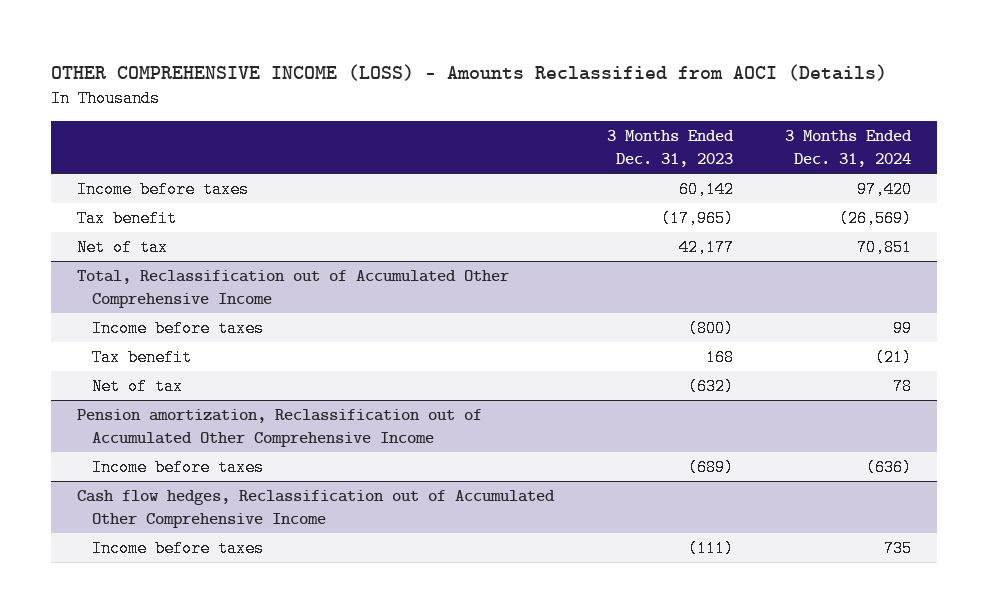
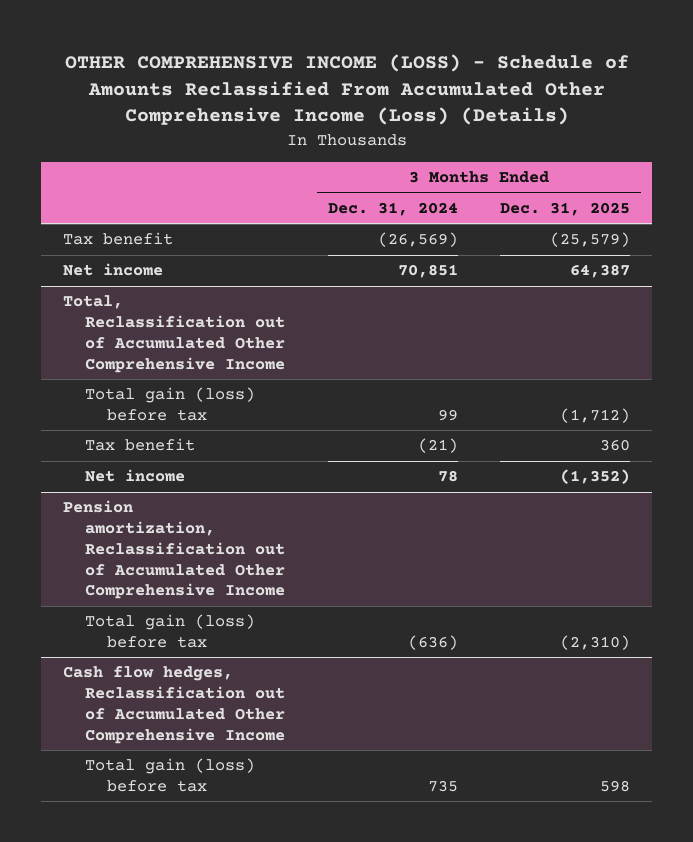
- OTHER COMPREHENSIVE INCOME (LOSS) - Amounts Reclassified from AOCI (Details)
+ OTHER COMPREHENSIVE INCOME (LOSS) - Schedule of Amounts Reclassified From Accumulated Other Comprehensive Income (Loss) (Details)
- | 3 Months Ended Dec. 31, 2023 | 3 Months Ended Dec. 31, 2024
+ | 3 Months Ended Dec. 31, 2024 | 3 Months Ended Dec. 31, 2025
- Income before taxes | 60,142 | 97,420
- Net of tax | 42,177 | 70,851
+ Net income | 70,851 | 64,387
@ Total, Reclassification out of Accumulated Other Comprehensive Income
- Income before taxes | (800) | 99
+ Total gain (loss) before tax | 99 | (1,712)
- Net of tax | (632) | 78
+ Net income | 78 | (1,352)
@ Pension amortization, Reclassification out of Accumulated Other Comprehensive Income
- Income before taxes | (689) | (636)
+ Total gain (loss) before tax | (636) | (2,310)
@ Cash flow hedges, Reclassification out of Accumulated Other Comprehensive Income
- Income before taxes | (111) | 735
+ Total gain (loss) before tax | 735 | 598

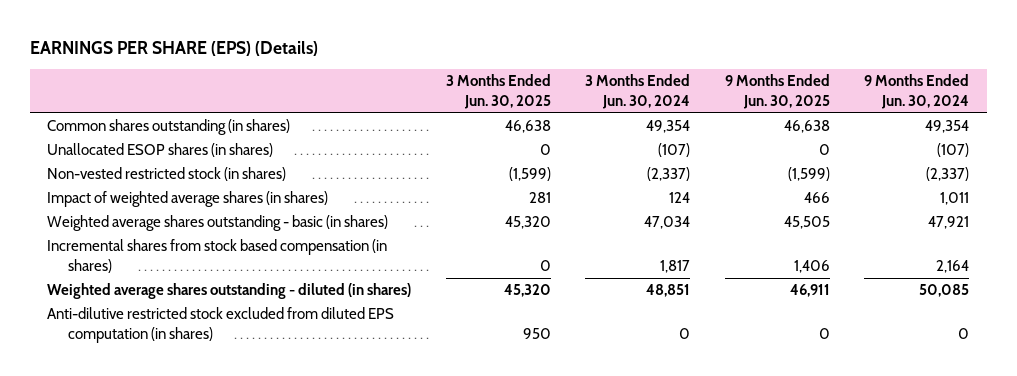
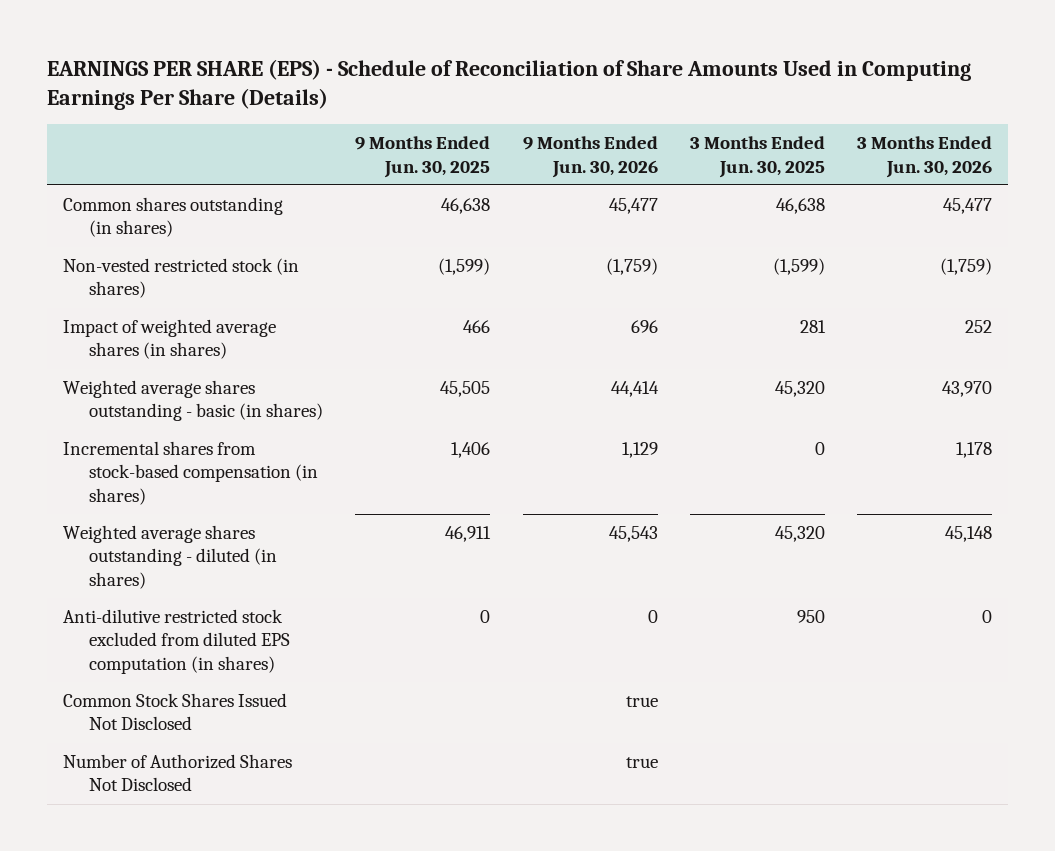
- EARNINGS PER SHARE (EPS) (Details)
+ EARNINGS PER SHARE (EPS) - Schedule of Reconciliation of Share Amounts Used in Computing Earnings Per Share (Details)
- | 3 Months Ended Jun. 30, 2025 | 3 Months Ended Jun. 30, 2024 | 9 Months Ended Jun. 30, 2025 | 9 Months Ended Jun. 30, 2024
+ | 9 Months Ended Jun. 30, 2025 | 9 Months Ended Jun. 30, 2026 | 3 Months Ended Jun. 30, 2025 | 3 Months Ended Jun. 30, 2026
- Unallocated ESOP shares (in shares) | 0 | (107) | 0 | (107)
- Incremental shares from stock based compensation (in shares) | 0 | 1,817 | 1,406 | 2,164
+ Incremental shares from stock-based compensation (in shares) | 1,406 | 1,129 | 0 | 1,178
+ Common Stock Shares Issued Not Disclosed | | true | |
+ Number of Authorized Shares Not Disclosed | | true | |

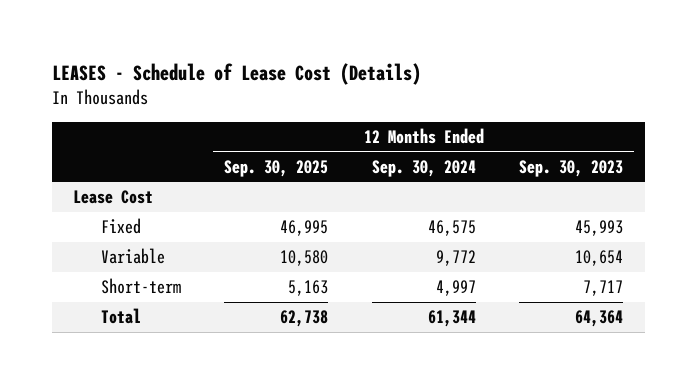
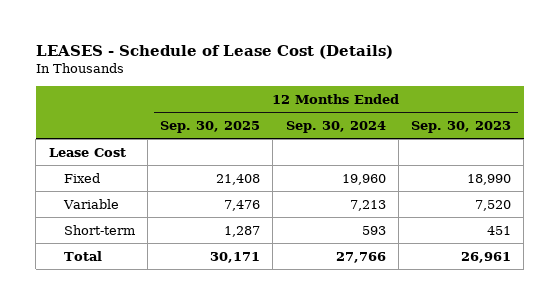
- Fixed | 46,995 | 46,575 | 45,993
- Variable | 10,580 | 9,772 | 10,654
- Short-term | 5,163 | 4,997 | 7,717
- Total | 62,738 | 61,344 | 64,364
+ Fixed | 21,408 | 19,960 | 18,990
+ Variable | 7,476 | 7,213 | 7,520
+ Short-term | 1,287 | 593 | 451
+ Total | 30,171 | 27,766 | 26,961

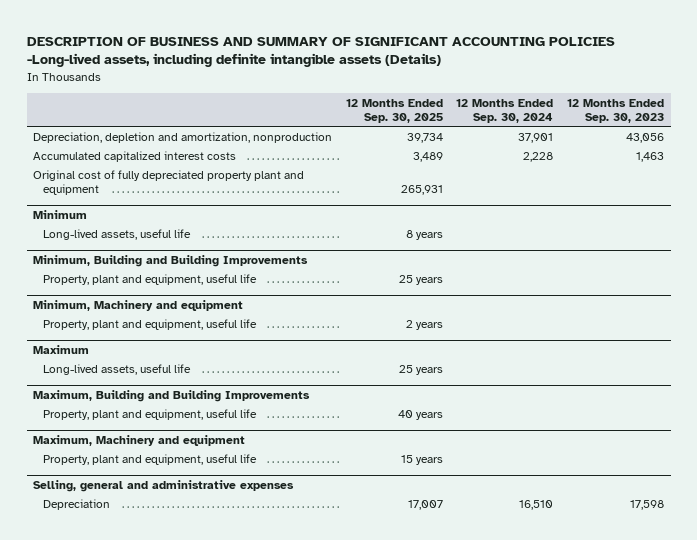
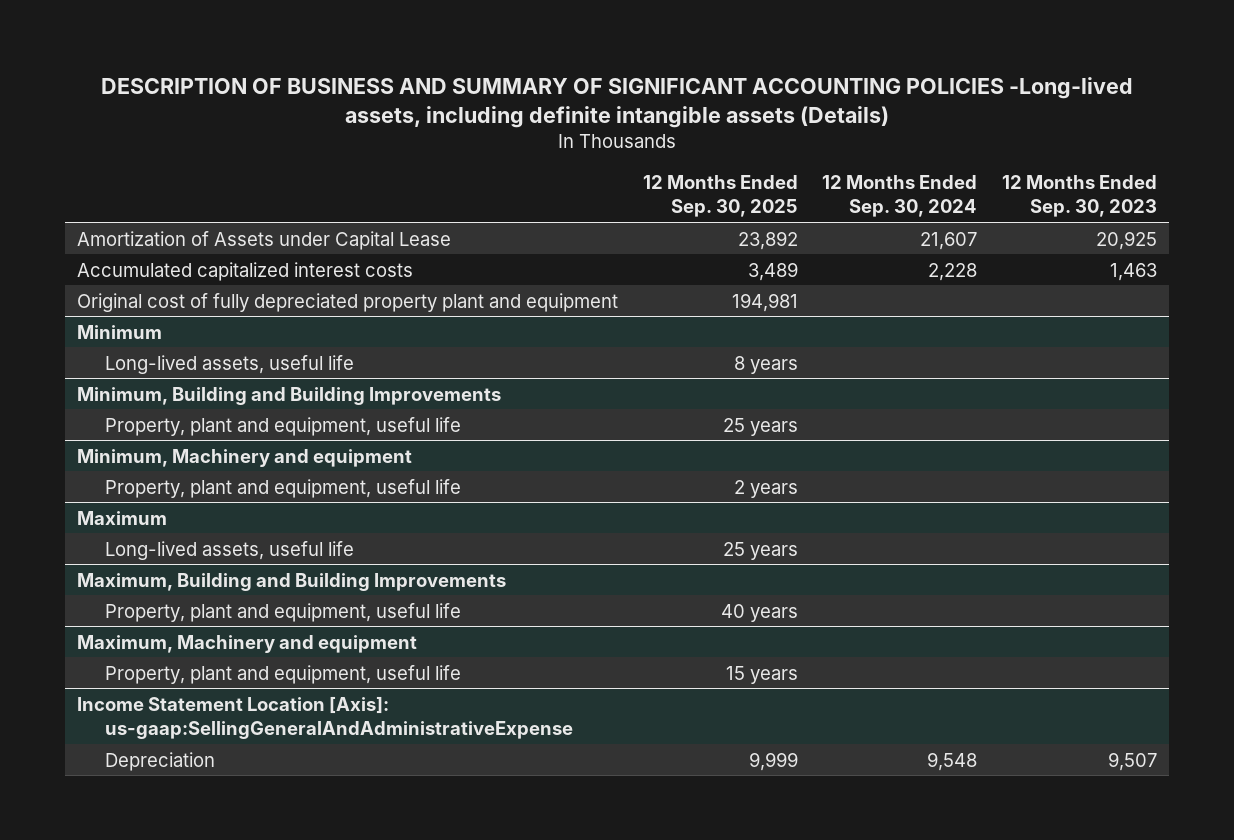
- Depreciation, depletion and amortization, nonproduction | 39,734 | 37,901 | 43,056
+ Amortization of Assets under Capital Lease | 23,892 | 21,607 | 20,925
- Original cost of fully depreciated property plant and equipment | 265,931 | |
+ Original cost of fully depreciated property plant and equipment | 194,981 | |
- Selling, general and administrative expenses
- Depreciation | 17,007 | 16,510 | 17,598
+ Income Statement Location [Axis]: us-gaap:SellingGeneralAndAdministrativeExpense
+ Depreciation | 9,999 | 9,548 | 9,507

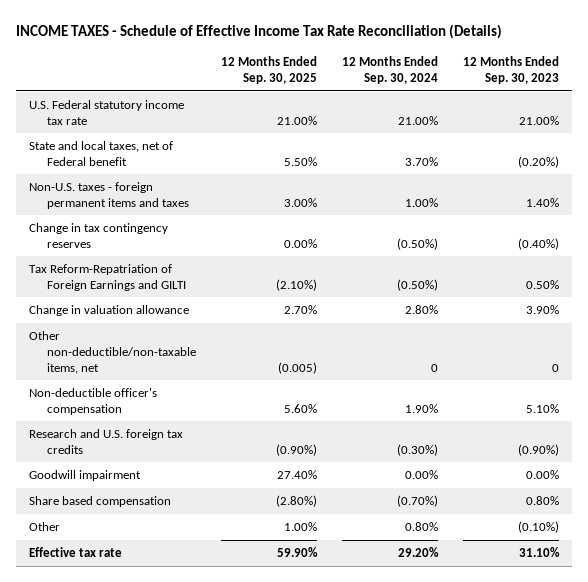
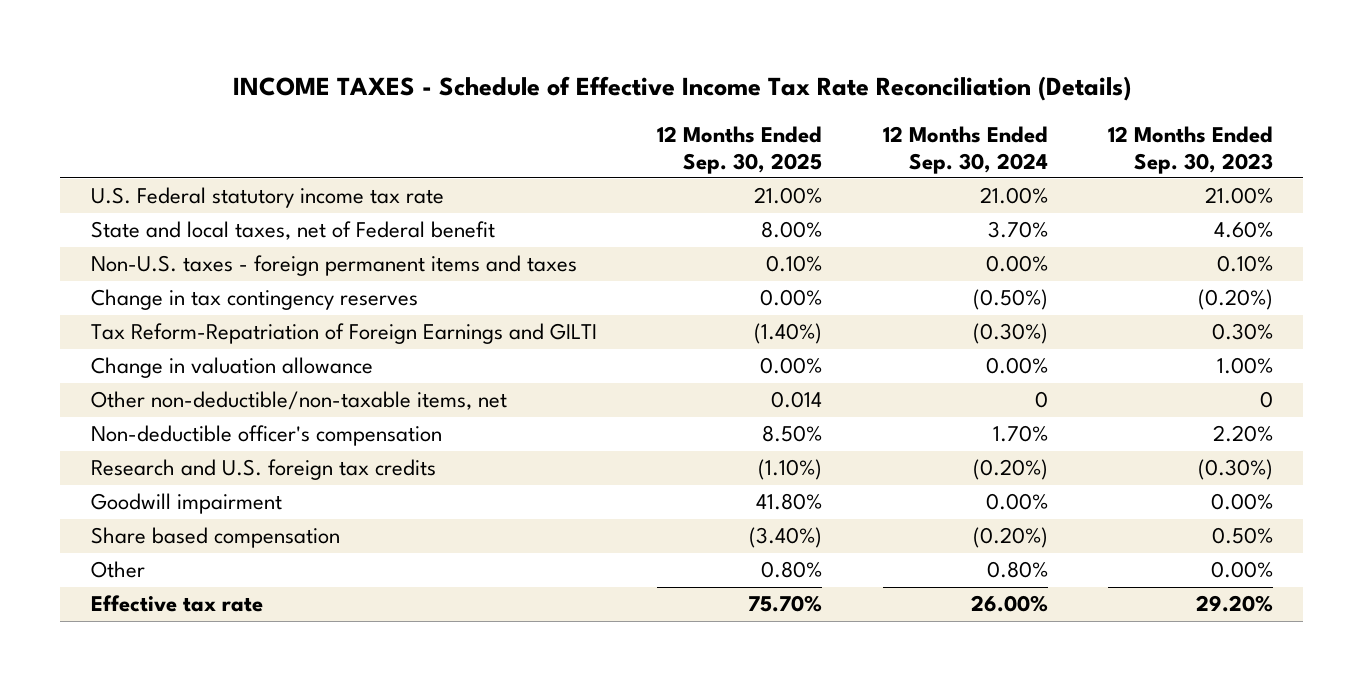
- State and local taxes, net of Federal benefit | 5.50% | 3.70% | (0.20%)
- Non-U.S. taxes - foreign permanent items and taxes | 3.00% | 1.00% | 1.40%
- Change in tax contingency reserves | 0.00% | (0.50%) | (0.40%)
- Tax Reform-Repatriation of Foreign Earnings and GILTI | (2.10%) | (0.50%) | 0.50%
- Change in valuation allowance | 2.70% | 2.80% | 3.90%
- Other non-deductible/non-taxable items, net | (0.005) | 0 | 0
- Non-deductible officer's compensation | 5.60% | 1.90% | 5.10%
- Research and U.S. foreign tax credits | (0.90%) | (0.30%) | (0.90%)
- Goodwill impairment | 27.40% | 0.00% | 0.00%
- Share based compensation | (2.80%) | (0.70%) | 0.80%
- Other | 1.00% | 0.80% | (0.10%)
- Effective tax rate | 59.90% | 29.20% | 31.10%
+ State and local taxes, net of Federal benefit | 8.00% | 3.70% | 4.60%
+ Non-U.S. taxes - foreign permanent items and taxes | 0.10% | 0.00% | 0.10%
+ Change in tax contingency reserves | 0.00% | (0.50%) | (0.20%)
+ Tax Reform-Repatriation of Foreign Earnings and GILTI | (1.40%) | (0.30%) | 0.30%
+ Change in valuation allowance | 0.00% | 0.00% | 1.00%
+ Other non-deductible/non-taxable items, net | 0.014 | 0 | 0
+ Non-deductible officer's compensation | 8.50% | 1.70% | 2.20%
+ Research and U.S. foreign tax credits | (1.10%) | (0.20%) | (0.30%)
+ Goodwill impairment | 41.80% | 0.00% | 0.00%
+ Share based compensation | (3.40%) | (0.20%) | 0.50%
+ Other | 0.80% | 0.80% | 0.00%
+ Effective tax rate | 75.70% | 26.00% | 29.20%

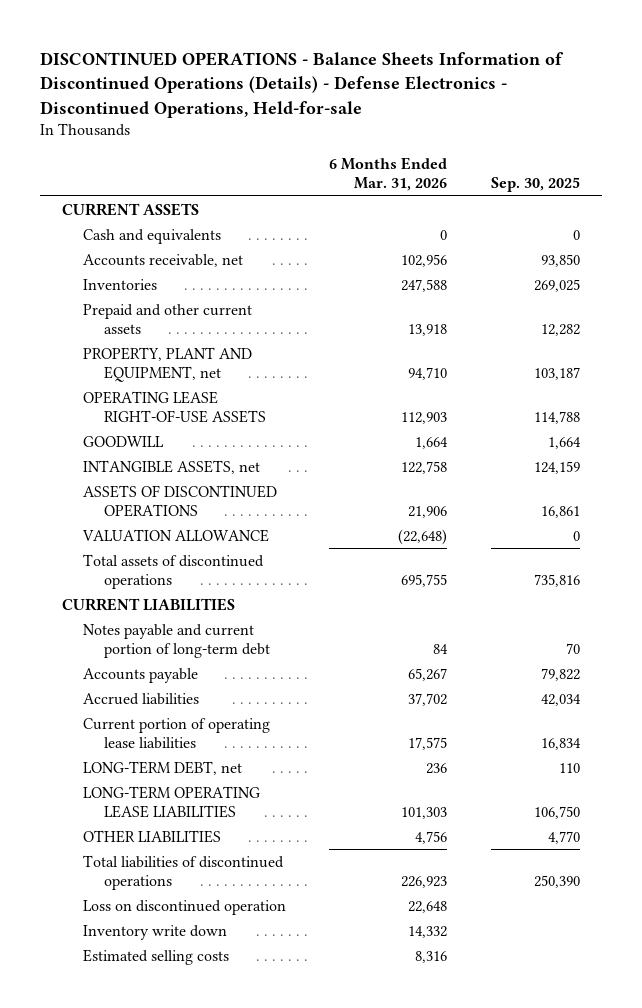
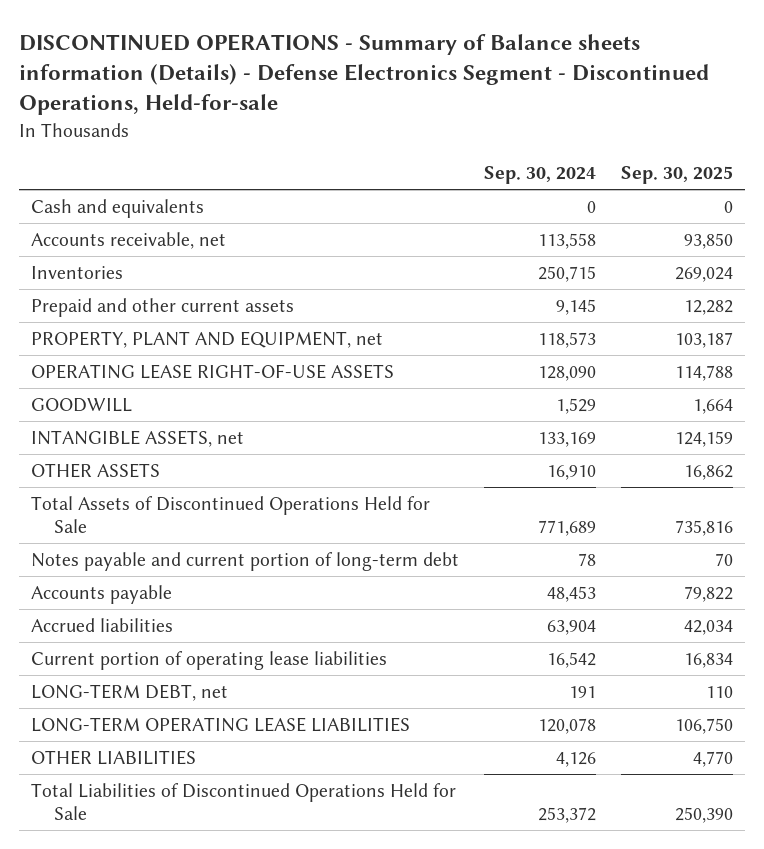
- DISCONTINUED OPERATIONS - Balance Sheets Information of Discontinued Operations (Details) - Defense Electronics - Discontinued Operations, Held-for-sale
+ DISCONTINUED OPERATIONS - Summary of Balance sheets information (Details) - Defense Electronics Segment - Discontinued Operations, Held-for-sale
- | 6 Months Ended Mar. 31, 2026 | Sep. 30, 2025
+ | Sep. 30, 2024 | Sep. 30, 2025
- CURRENT ASSETS
- Inventories | 247,588 | 269,025
+ Inventories | 250,715 | 269,024
- ASSETS OF DISCONTINUED OPERATIONS | 21,906 | 16,861
- VALUATION ALLOWANCE | (22,648) | 0
- Total assets of discontinued operations | 695,755 | 735,816
- CURRENT LIABILITIES
+ OTHER ASSETS | 16,910 | 16,862
+ Total Assets of Discontinued Operations Held for Sale | 771,689 | 735,816
- Total liabilities of discontinued operations | 226,923 | 250,390
- Loss on discontinued operation | 22,648 |
- Inventory write down | 14,332 |
- Estimated selling costs | 8,316 |
+ Total Liabilities of Discontinued Operations Held for Sale | 253,372 | 250,390

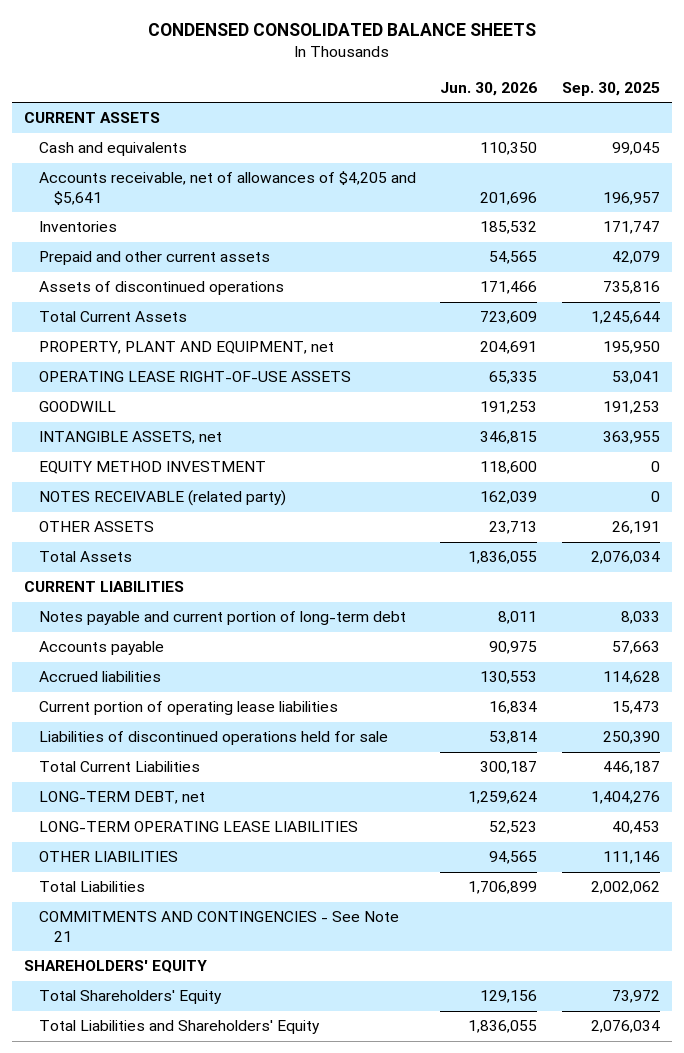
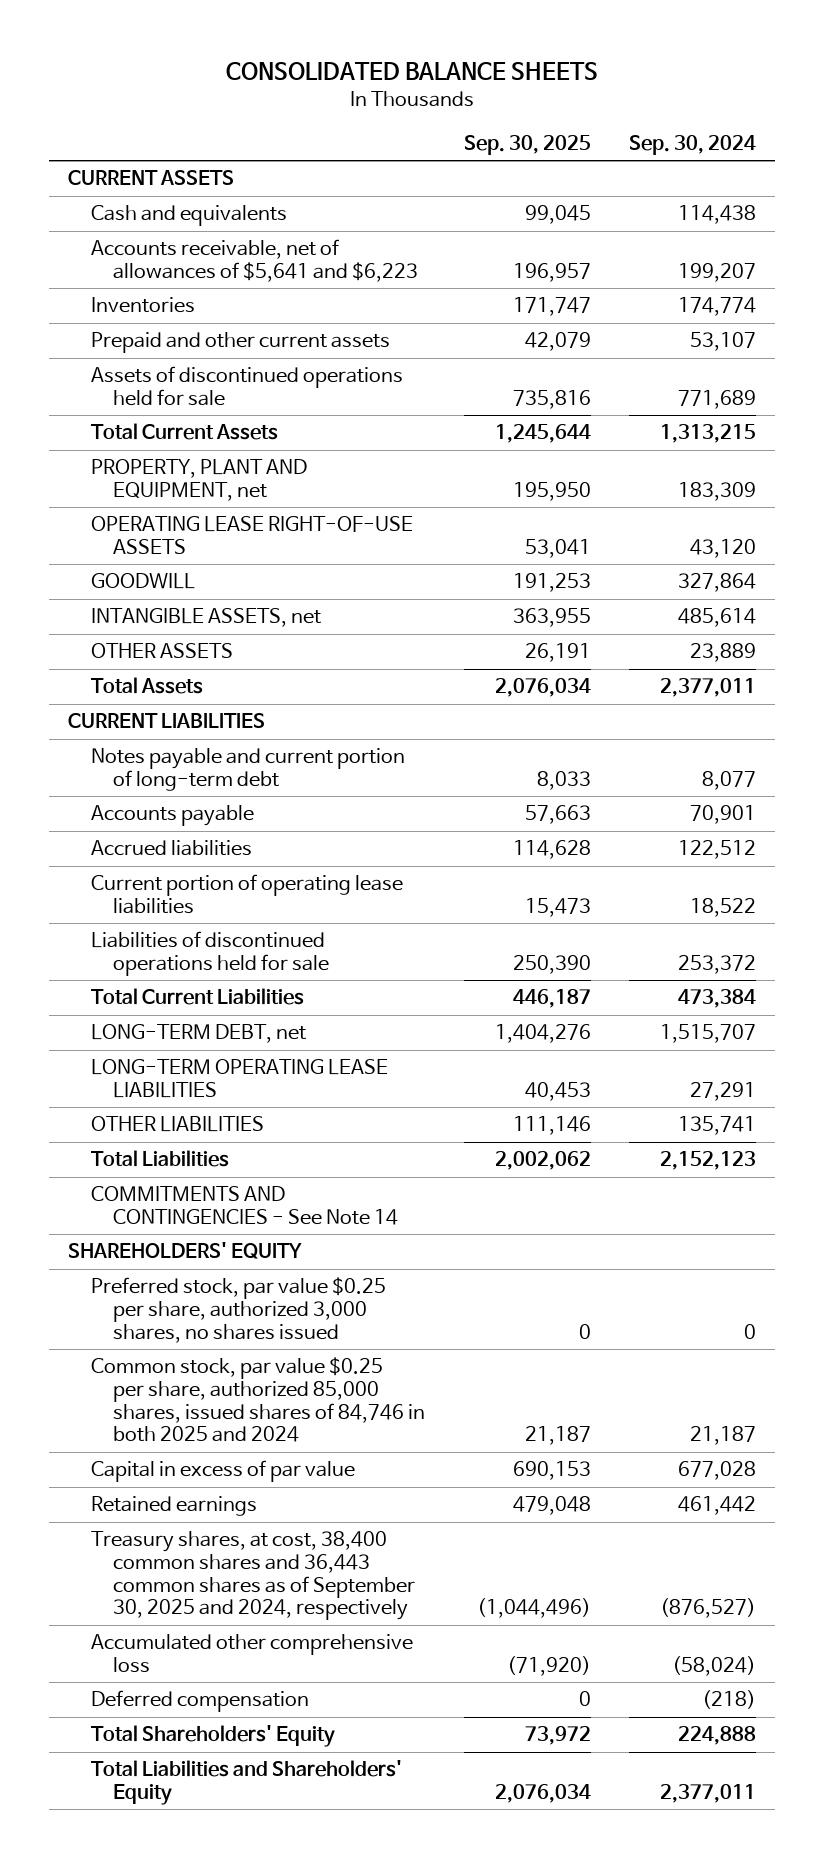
- CONDENSED CONSOLIDATED BALANCE SHEETS
+ CONSOLIDATED BALANCE SHEETS
- | Jun. 30, 2026 | Sep. 30, 2025
+ | Sep. 30, 2025 | Sep. 30, 2024
- Accounts receivable, net of allowances of $4,205 and $5,641 | 201,696 | 196,957
+ Accounts receivable, net of allowances of $5,641 and $6,223 | 196,957 | 199,207
- Assets of discontinued operations | 171,466 | 735,816
+ Assets of discontinued operations held for sale | 735,816 | 771,689
- EQUITY METHOD INVESTMENT | 118,600 | 0
- NOTES RECEIVABLE (related party) | 162,039 | 0
- COMMITMENTS AND CONTINGENCIES - See Note 21
+ COMMITMENTS AND CONTINGENCIES - See Note 14
+ Preferred stock, par value $0.25 per share, authorized 3,000 shares, no shares issued | 0 | 0
+ Common stock, par value $0.25 per share, authorized 85,000 shares, issued shares of 84,746 in both 2025 and 2024 | 21,187 | 21,187
+ Capital in excess of par value | 690,153 | 677,028
+ Retained earnings | 479,048 | 461,442
+ Treasury shares, at cost, 38,400 common shares and 36,443 common shares as of September 30, 2025 and 2024, respectively | (1,044,496) | (876,527)
+ Accumulated other comprehensive loss | (71,920) | (58,024)
+ Deferred compensation | 0 | (218)

